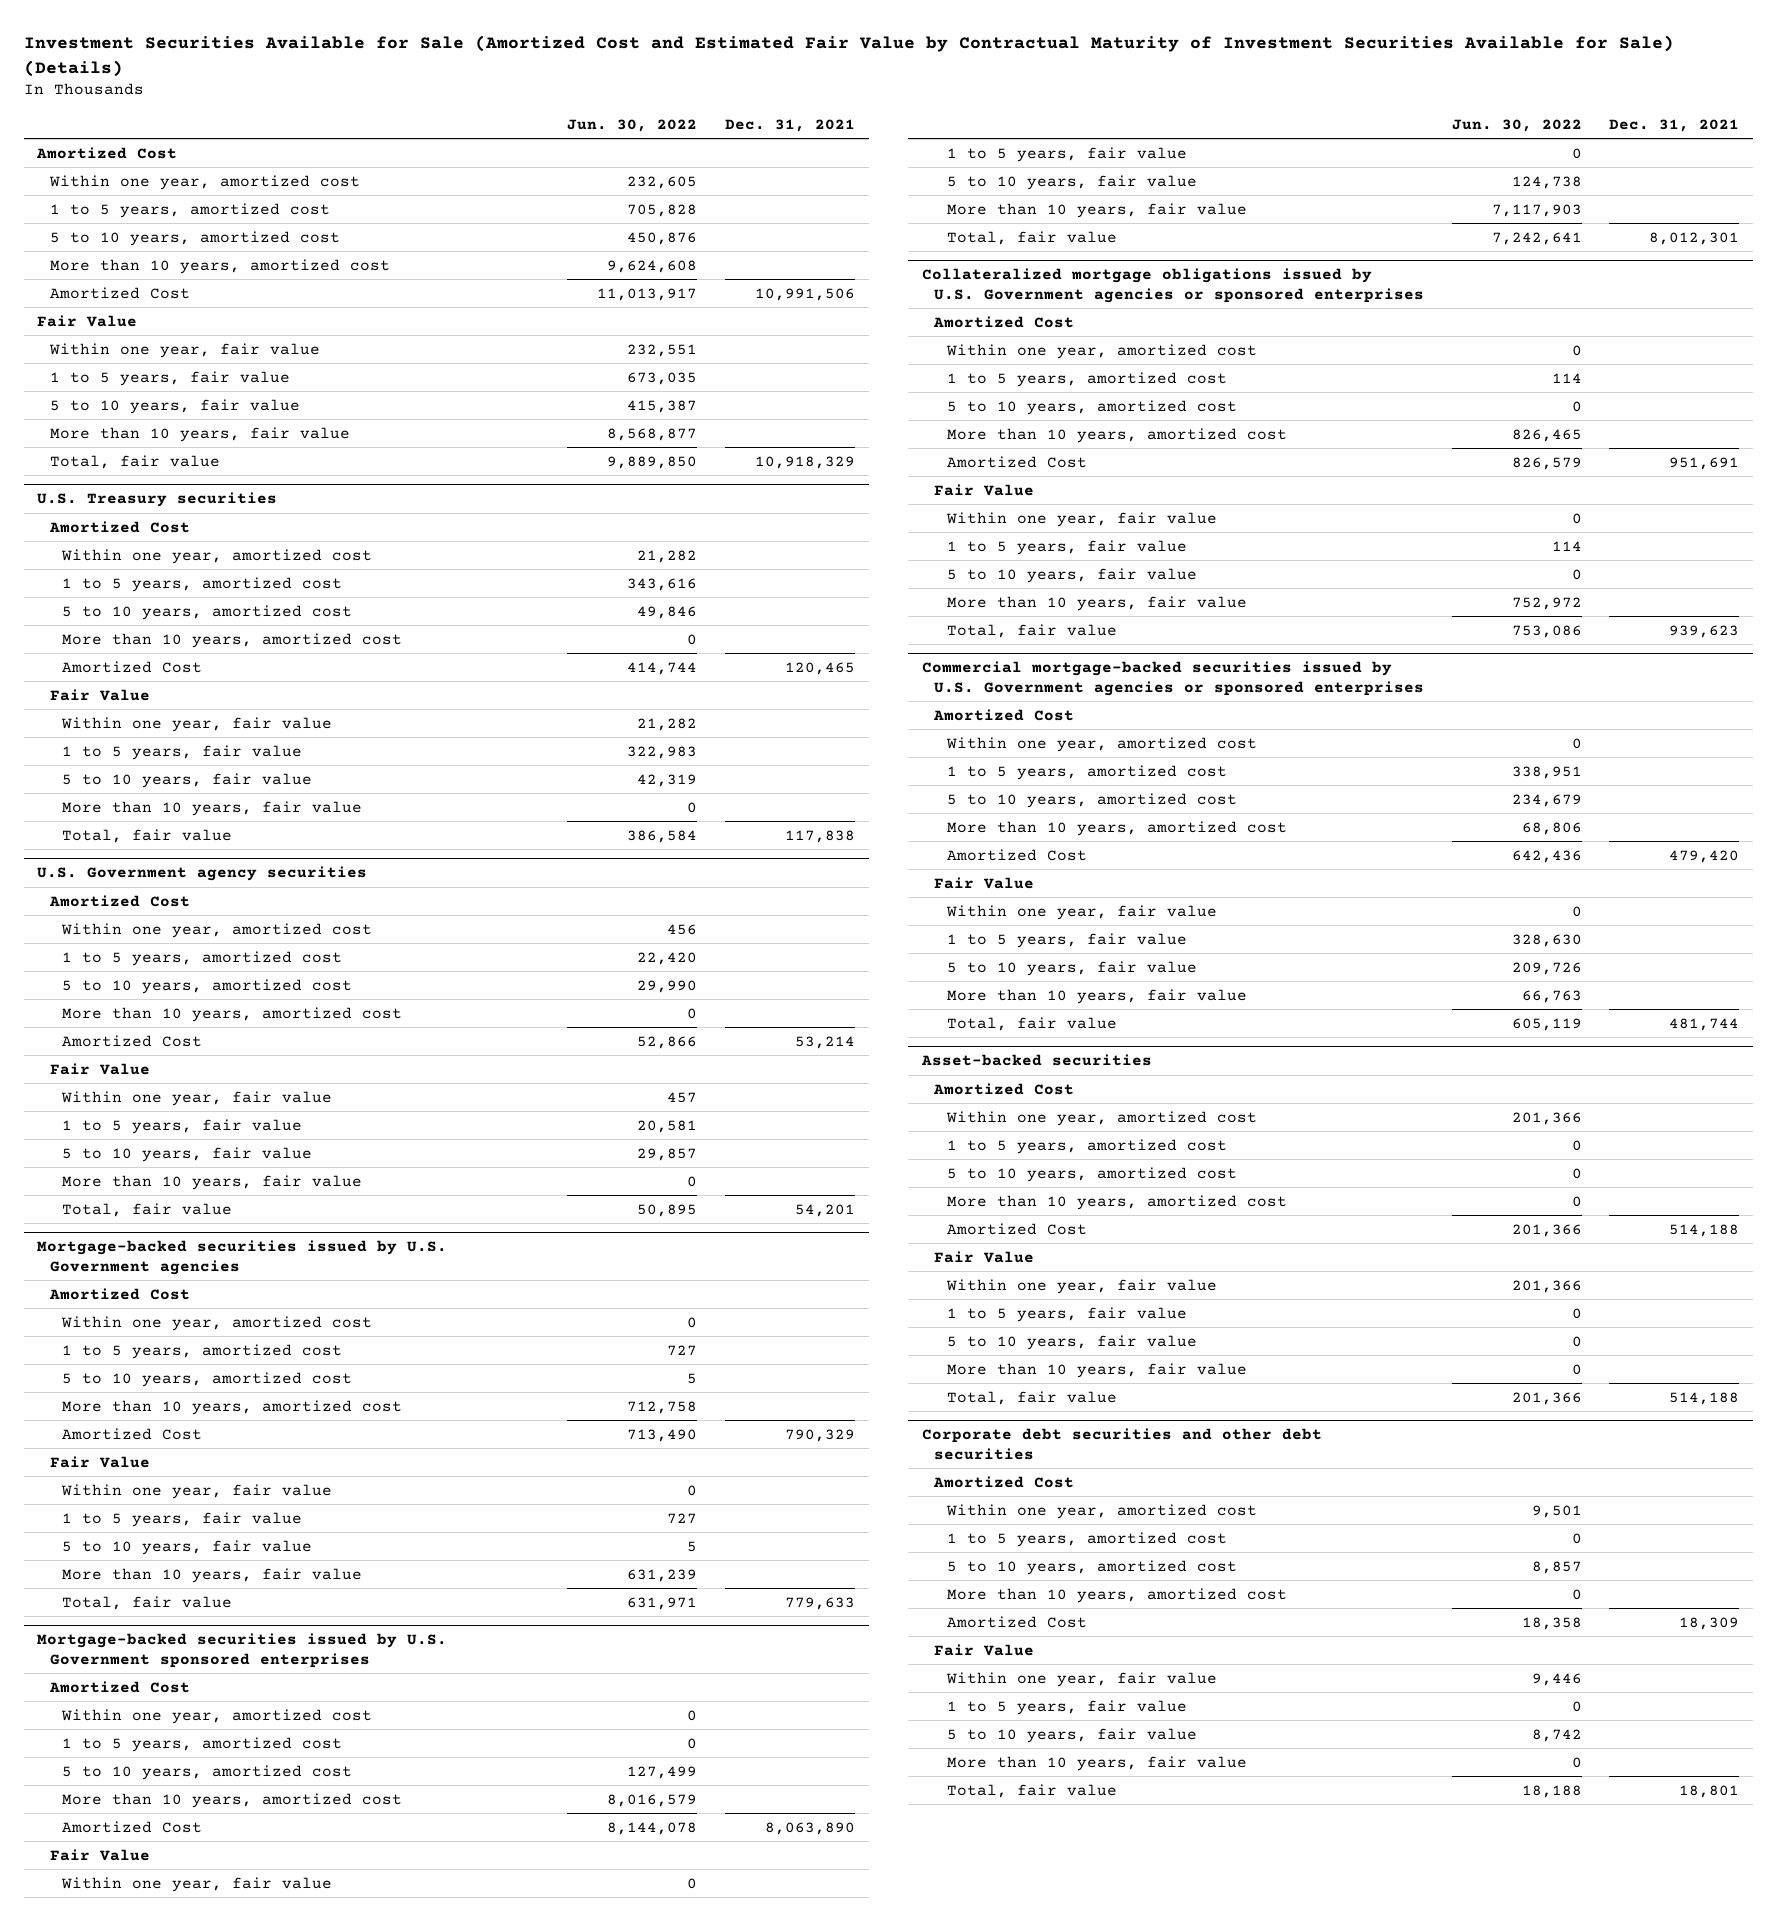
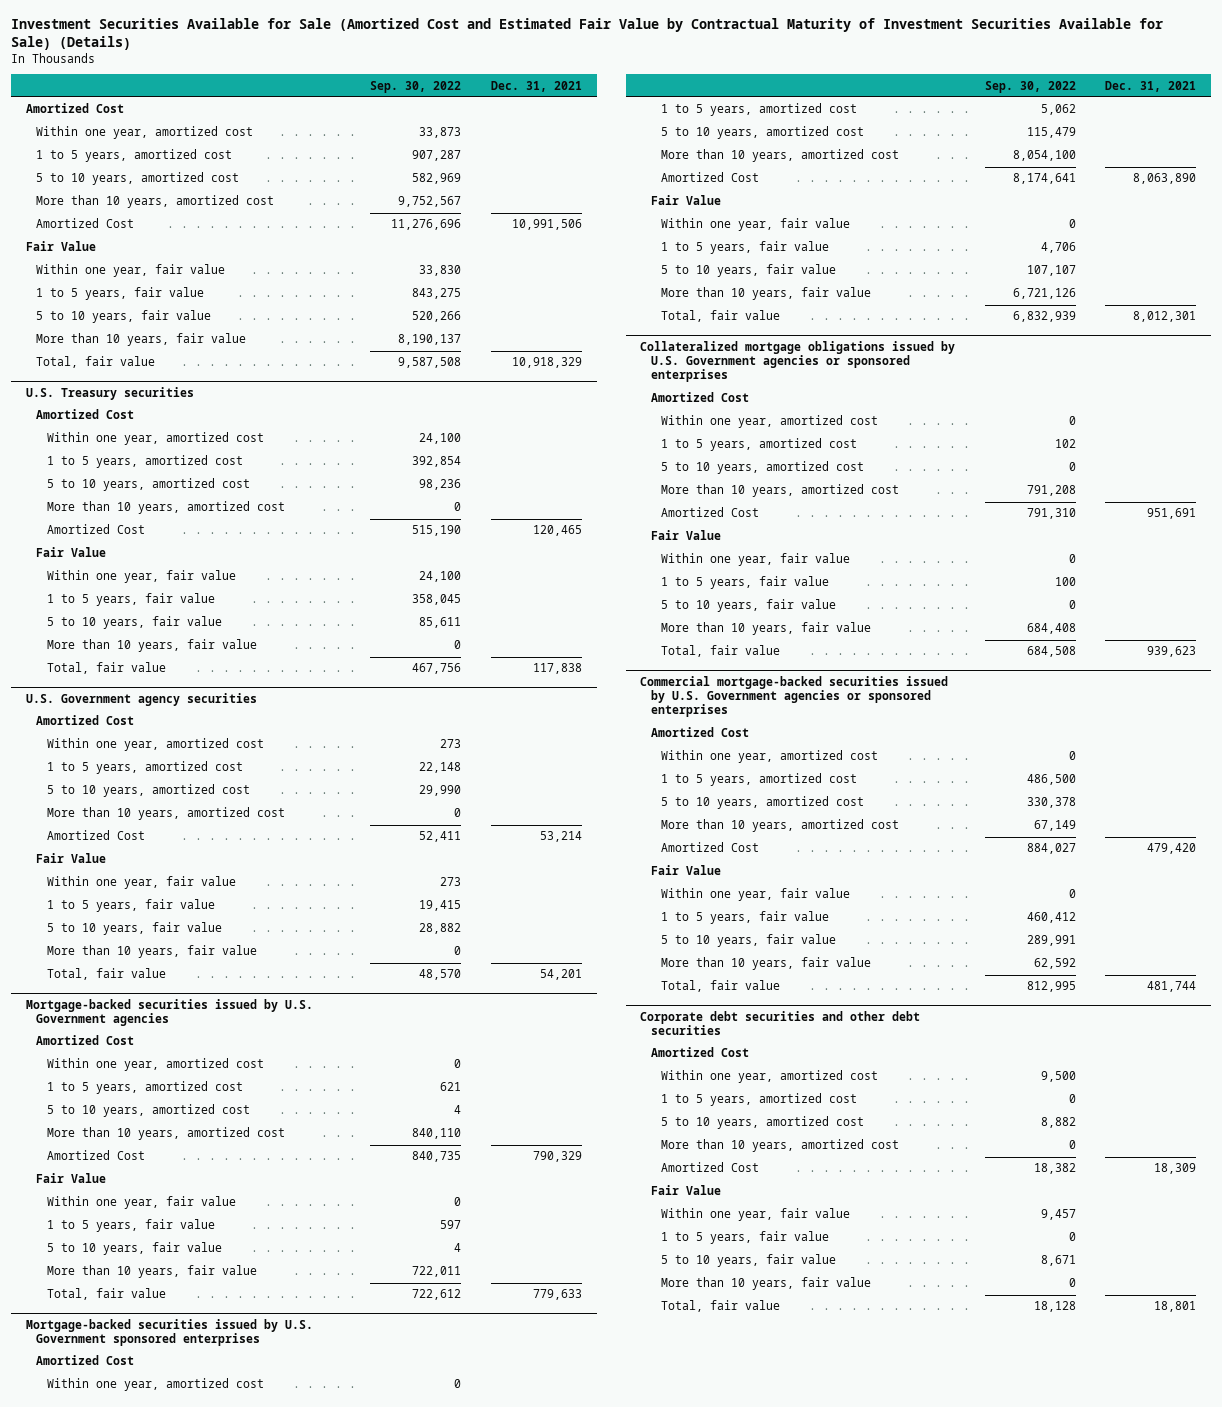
- | Jun. 30, 2022 | Dec. 31, 2021
+ | Sep. 30, 2022 | Dec. 31, 2021
- Asset-backed securities
- Amortized Cost
- Within one year, amortized cost | 201,366 |
- 1 to 5 years, amortized cost | 0 |
- 5 to 10 years, amortized cost | 0 |
- More than 10 years, amortized cost | 0 |
- Amortized Cost | 201,366 | 514,188
- Fair Value
- Within one year, fair value | 201,366 |
- 1 to 5 years, fair value | 0 |
- 5 to 10 years, fair value | 0 |
- More than 10 years, fair value | 0 |
- Total, fair value | 201,366 | 514,188

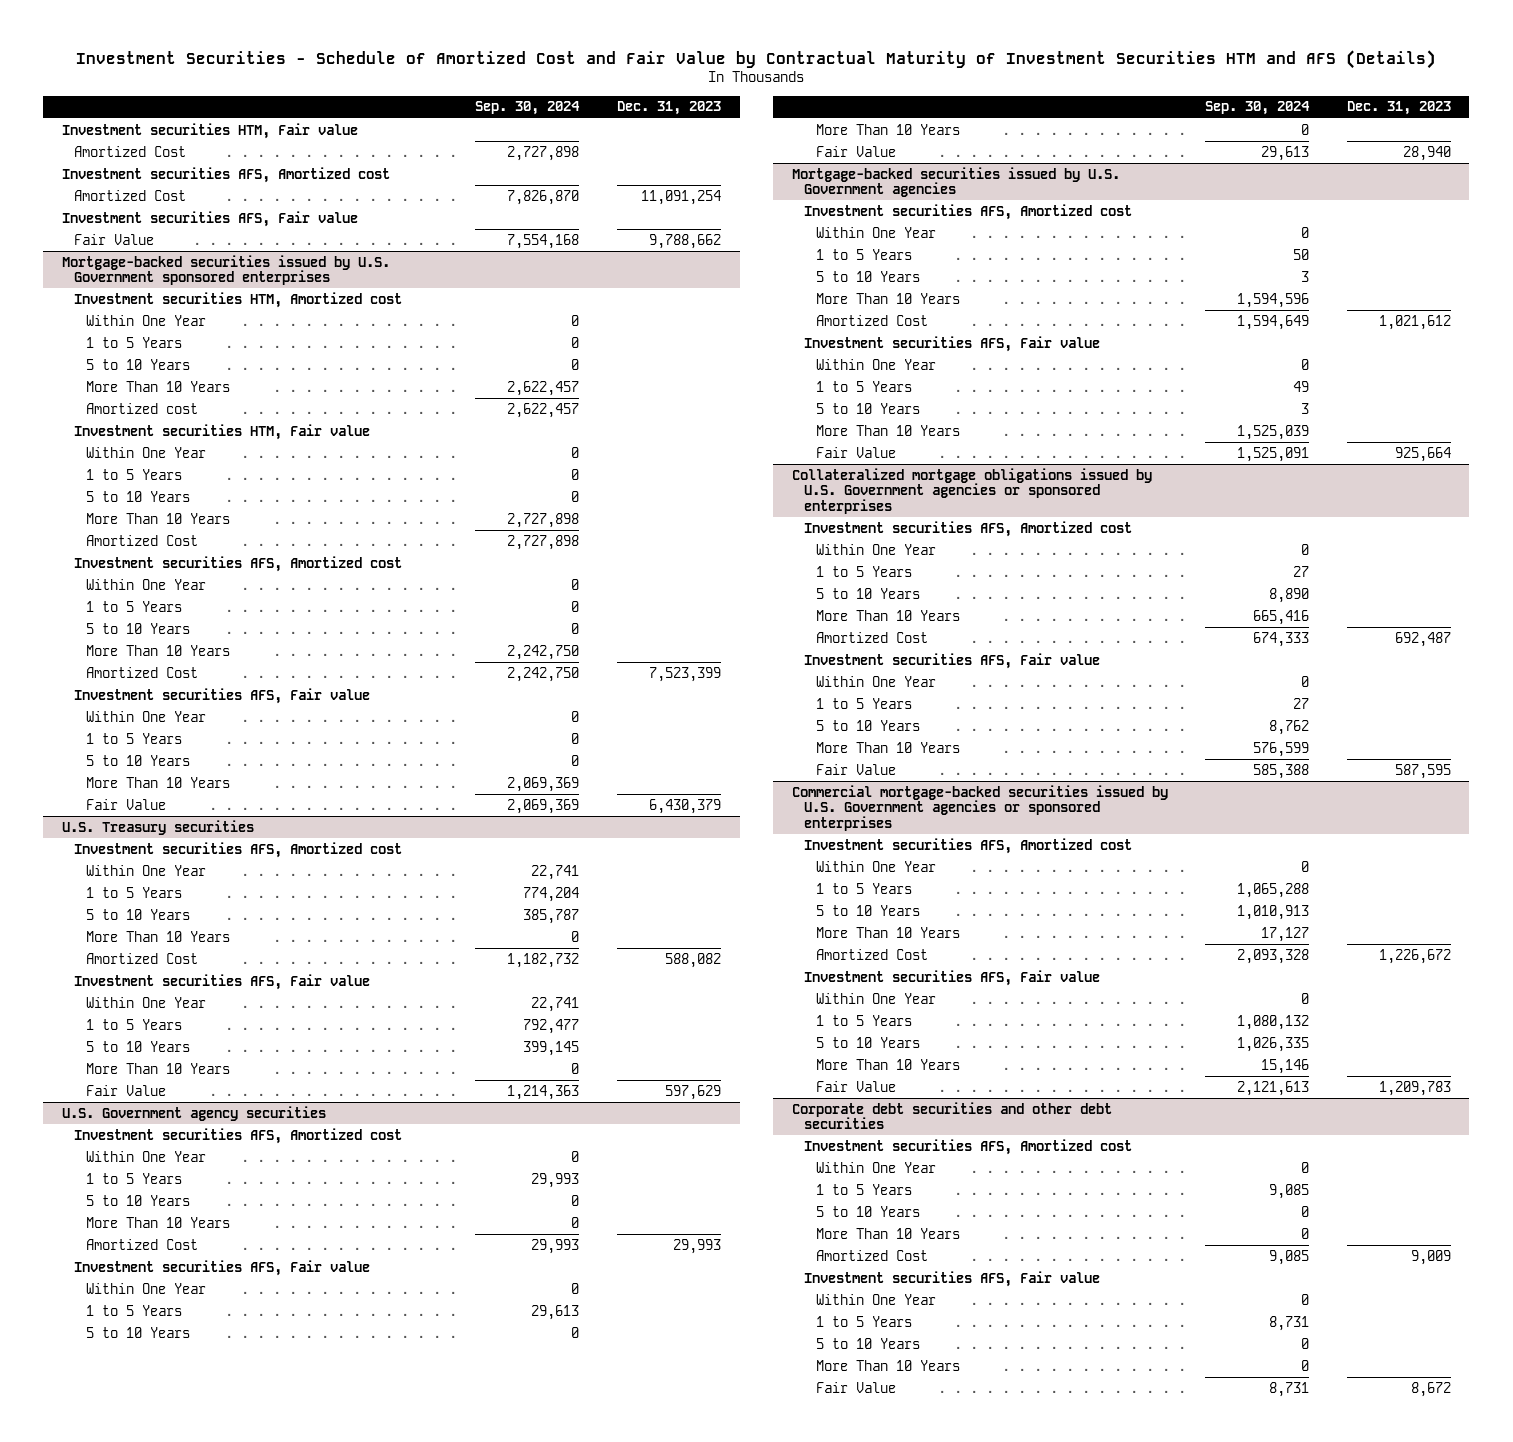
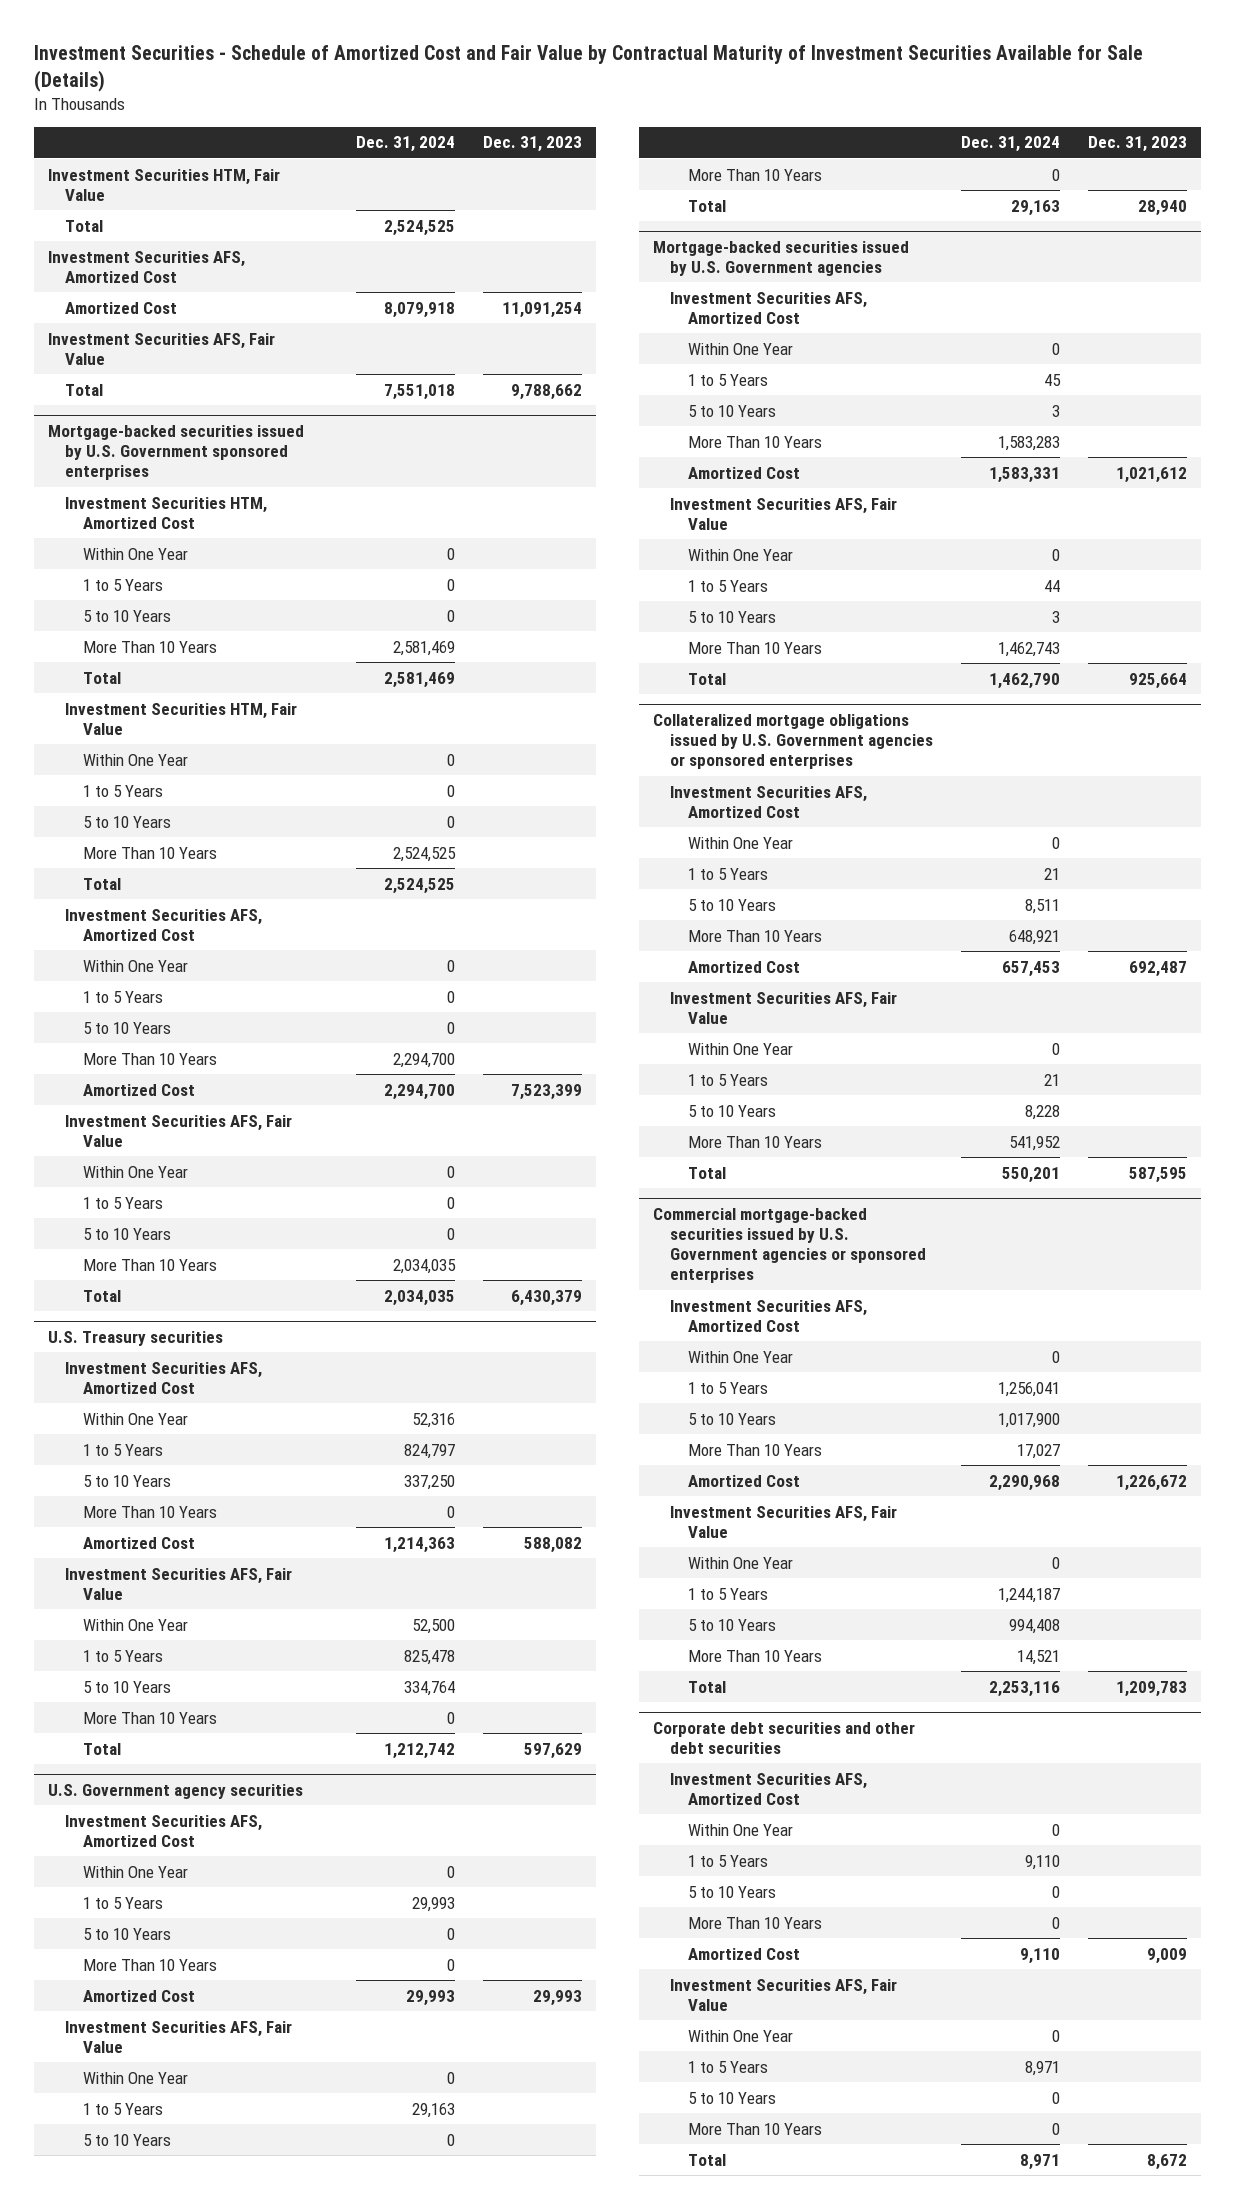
- Investment Securities - Schedule of Amortized Cost and Fair Value by Contractual Maturity of Investment Securities HTM and AFS (Details)
+ Investment Securities - Schedule of Amortized Cost and Fair Value by Contractual Maturity of Investment Securities Available for Sale (Details)
- | Sep. 30, 2024 | Dec. 31, 2023
+ | Dec. 31, 2024 | Dec. 31, 2023
- Investment securities HTM, Fair value
- Amortized Cost | 2,727,898 |
- Investment securities AFS, Amortized cost
+ Investment Securities HTM, Fair Value
+ Total | 2,524,525 |
+ Investment Securities AFS, Amortized Cost
- Investment securities AFS, Fair value
- Fair Value | 7,554,168 | 9,788,662
+ Investment Securities AFS, Fair Value
+ Total | 7,551,018 | 9,788,662
@ Mortgage-backed securities issued by U.S. Government sponsored enterprises
- Investment securities HTM, Amortized cost
+ Investment Securities HTM, Amortized Cost
- Amortized cost | 2,622,457 |
- Investment securities HTM, Fair value
+ Total | 2,581,469 |
+ Investment Securities HTM, Fair Value
- Amortized Cost | 2,727,898 |
- Investment securities AFS, Amortized cost
+ Total | 2,524,525 |
+ Investment Securities AFS, Amortized Cost
- Investment securities AFS, Fair value
+ Investment Securities AFS, Fair Value
- Fair Value | 2,069,369 | 6,430,379
+ Total | 2,034,035 | 6,430,379
@ U.S. Treasury securities
- Investment securities AFS, Amortized cost
+ Investment Securities AFS, Amortized Cost
- Investment securities AFS, Fair value
+ Investment Securities AFS, Fair Value
- Fair Value | 1,214,363 | 597,629
+ Total | 1,212,742 | 597,629
@ U.S. Government agency securities
- Investment securities AFS, Amortized cost
+ Investment Securities AFS, Amortized Cost
- Investment securities AFS, Fair value
+ Investment Securities AFS, Fair Value
- Fair Value | 29,613 | 28,940
+ Total | 29,163 | 28,940
@ Mortgage-backed securities issued by U.S. Government agencies
- Investment securities AFS, Amortized cost
+ Investment Securities AFS, Amortized Cost
- Investment securities AFS, Fair value
+ Investment Securities AFS, Fair Value
- Fair Value | 1,525,091 | 925,664
+ Total | 1,462,790 | 925,664
@ Collateralized mortgage obligations issued by U.S. Government agencies or sponsored enterprises
- Investment securities AFS, Amortized cost
+ Investment Securities AFS, Amortized Cost
- Investment securities AFS, Fair value
+ Investment Securities AFS, Fair Value
- Fair Value | 585,388 | 587,595
+ Total | 550,201 | 587,595
@ Commercial mortgage-backed securities issued by U.S. Government agencies or sponsored enterprises
- Investment securities AFS, Amortized cost
+ Investment Securities AFS, Amortized Cost
- Investment securities AFS, Fair value
+ Investment Securities AFS, Fair Value
- Fair Value | 2,121,613 | 1,209,783
+ Total | 2,253,116 | 1,209,783
@ Corporate debt securities and other debt securities
- Investment securities AFS, Amortized cost
+ Investment Securities AFS, Amortized Cost
- Investment securities AFS, Fair value
+ Investment Securities AFS, Fair Value
- Fair Value | 8,731 | 8,672
+ Total | 8,971 | 8,672

